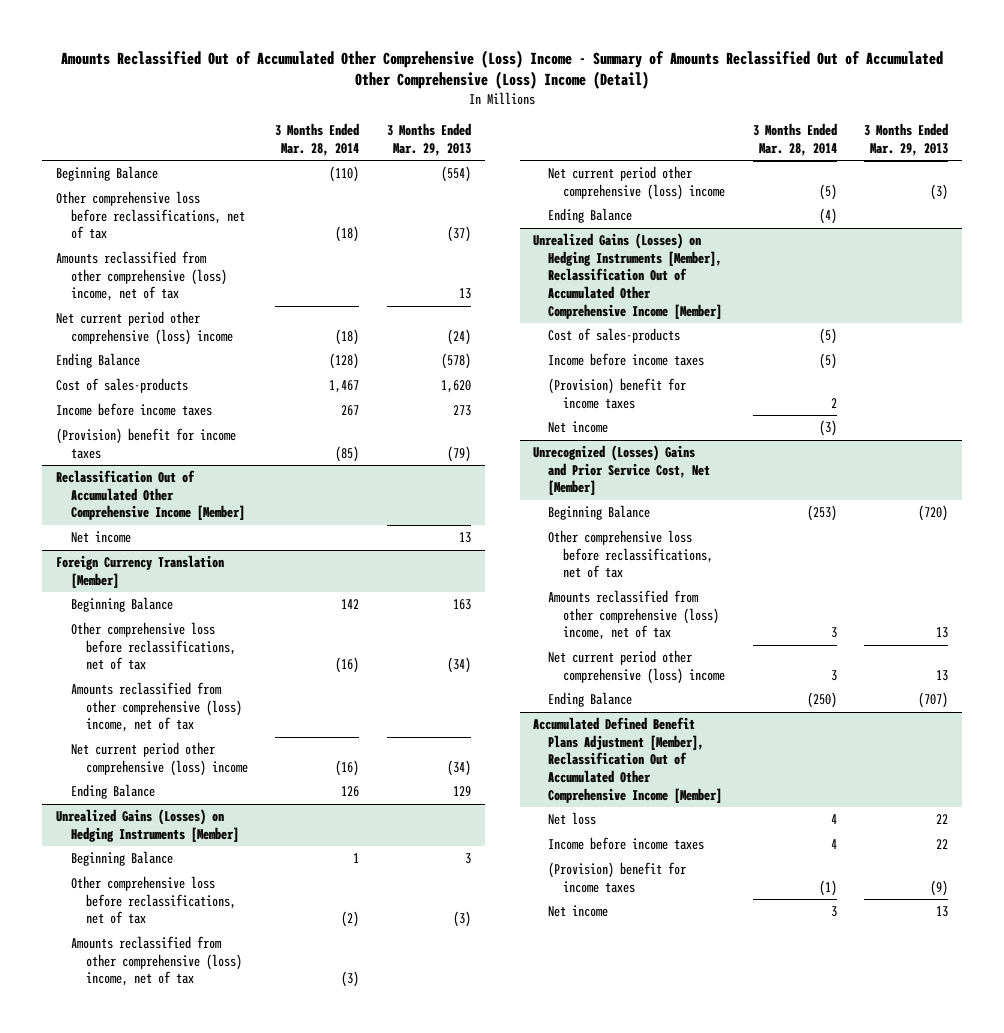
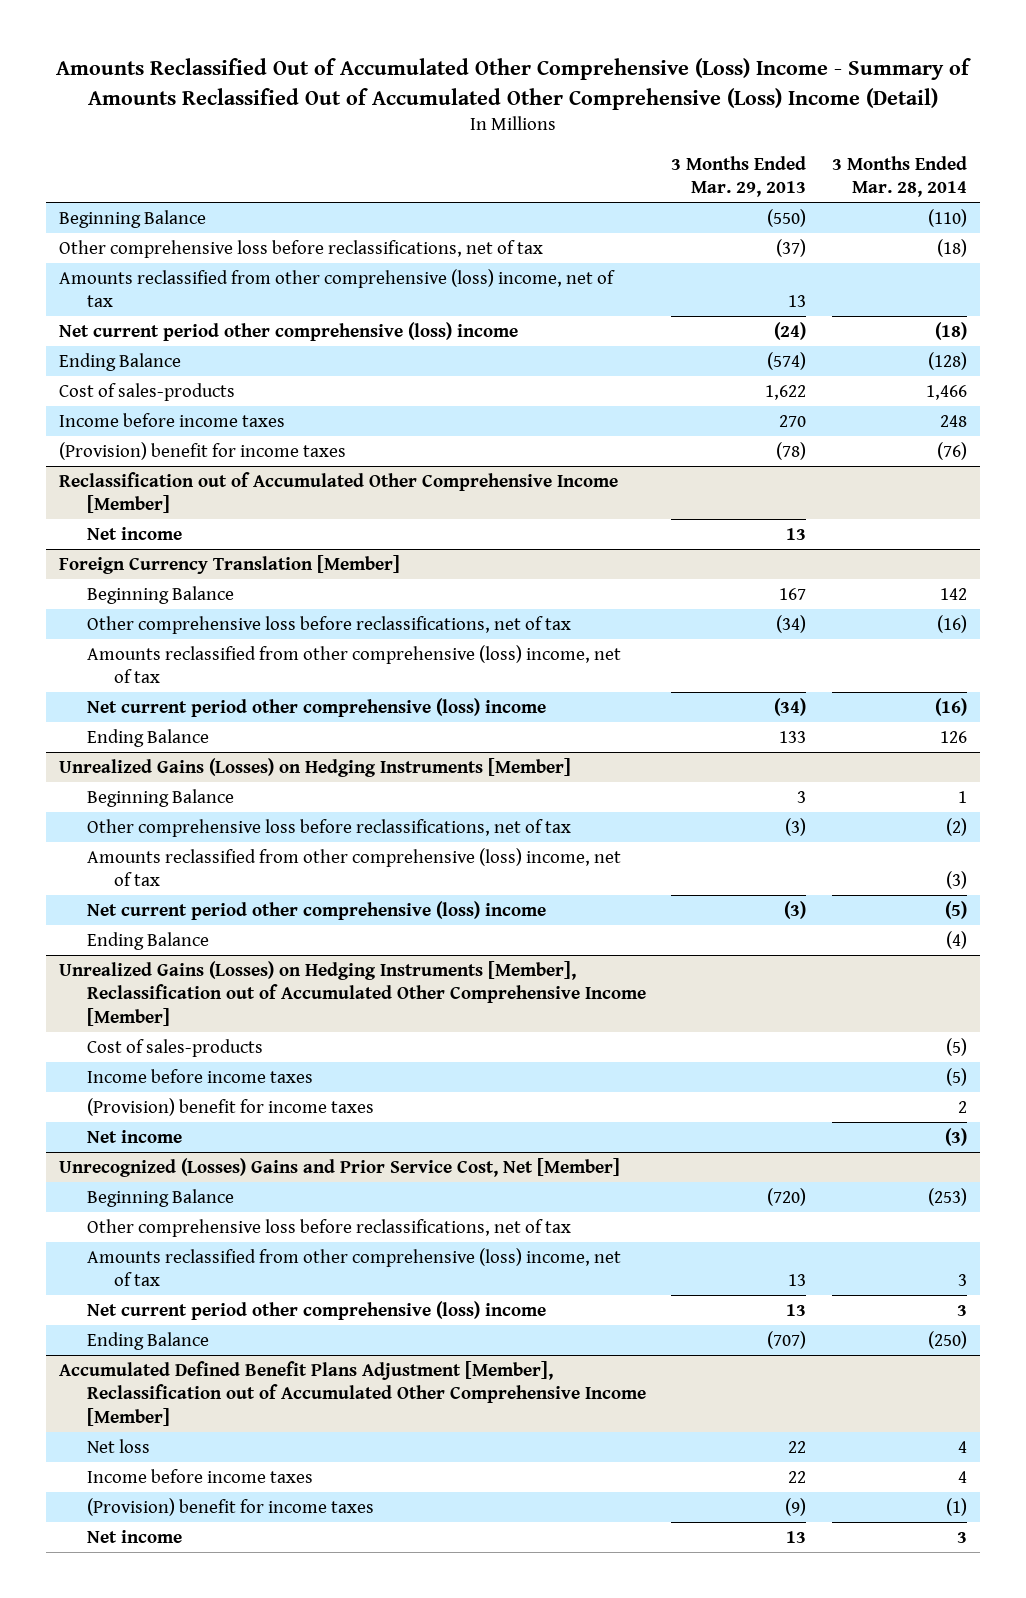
- | 3 Months Ended Mar. 28, 2014 | 3 Months Ended Mar. 29, 2013
+ | 3 Months Ended Mar. 29, 2013 | 3 Months Ended Mar. 28, 2014
- Beginning Balance | (110) | (554)
+ Beginning Balance | (550) | (110)
- Ending Balance | (128) | (578)
- Cost of sales-products | 1,467 | 1,620
- Income before income taxes | 267 | 273
- (Provision) benefit for income taxes | (85) | (79)
- Reclassification Out of Accumulated Other Comprehensive Income [Member]
+ Ending Balance | (574) | (128)
+ Cost of sales-products | 1,622 | 1,466
+ Income before income taxes | 270 | 248
+ (Provision) benefit for income taxes | (78) | (76)
+ Reclassification out of Accumulated Other Comprehensive Income [Member]
@ Foreign Currency Translation [Member]
- Beginning Balance | 142 | 163
+ Beginning Balance | 167 | 142
- Ending Balance | 126 | 129
+ Ending Balance | 133 | 126
- Unrealized Gains (Losses) on Hedging Instruments [Member], Reclassification Out of Accumulated Other Comprehensive Income [Member]
+ Unrealized Gains (Losses) on Hedging Instruments [Member], Reclassification out of Accumulated Other Comprehensive Income [Member]
- Accumulated Defined Benefit Plans Adjustment [Member], Reclassification Out of Accumulated Other Comprehensive Income [Member]
+ Accumulated Defined Benefit Plans Adjustment [Member], Reclassification out of Accumulated Other Comprehensive Income [Member]

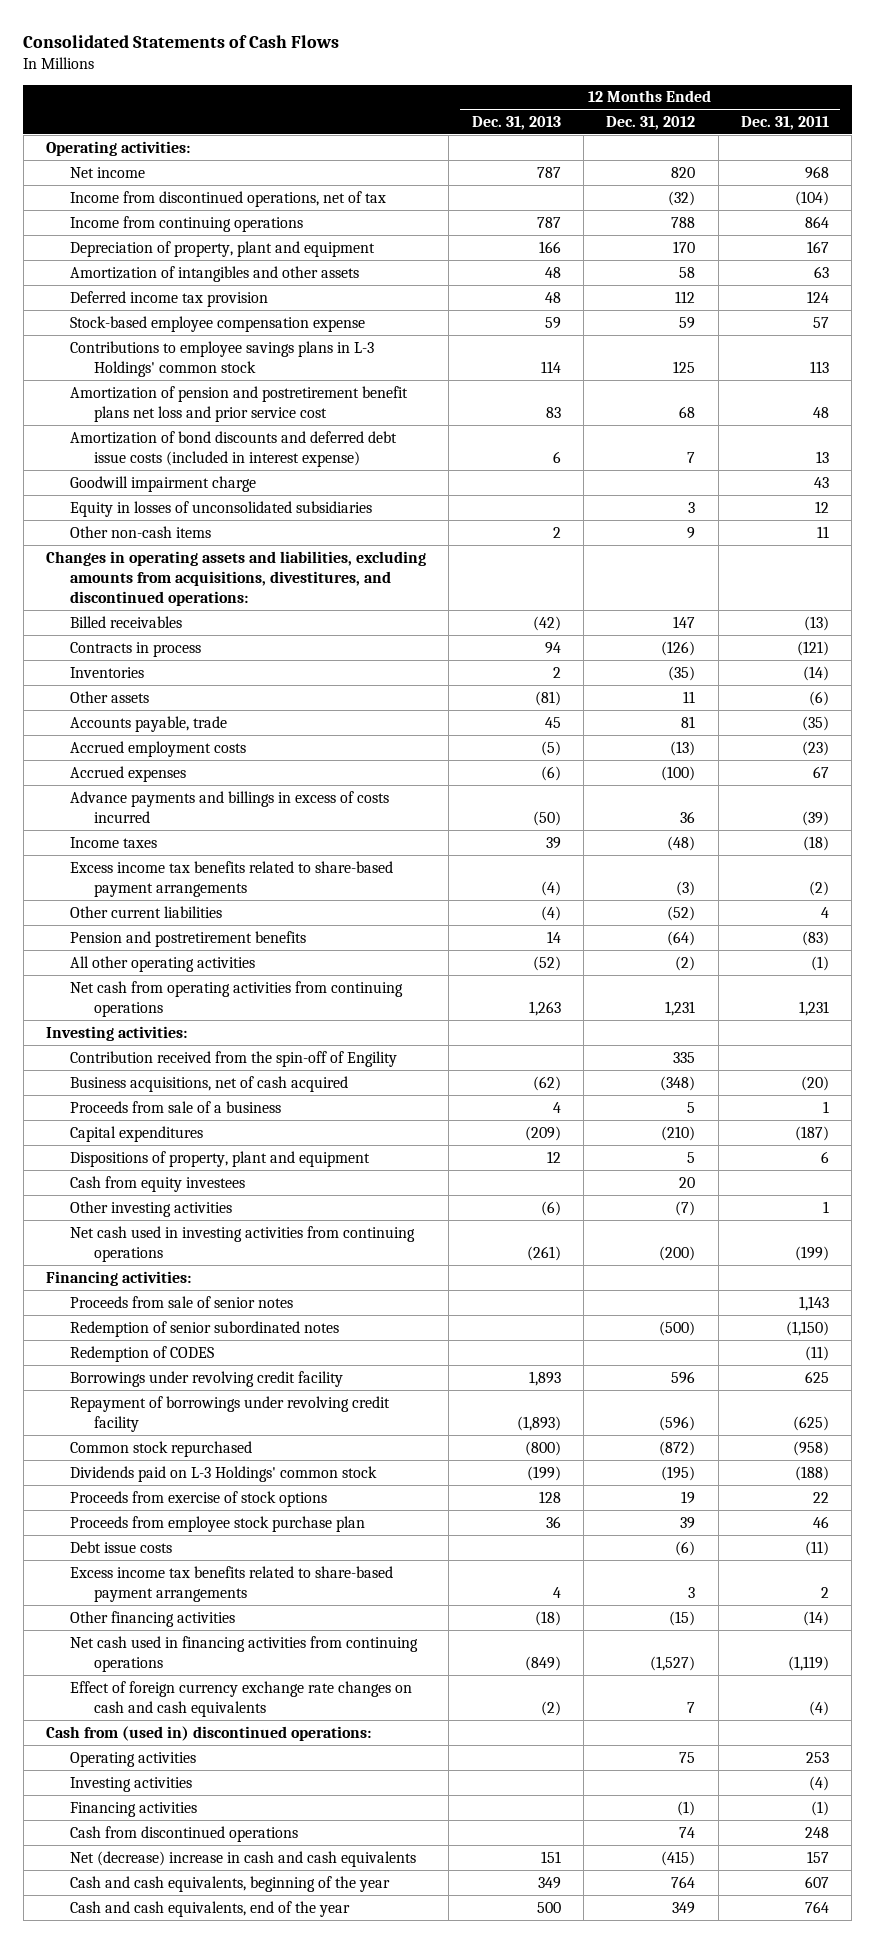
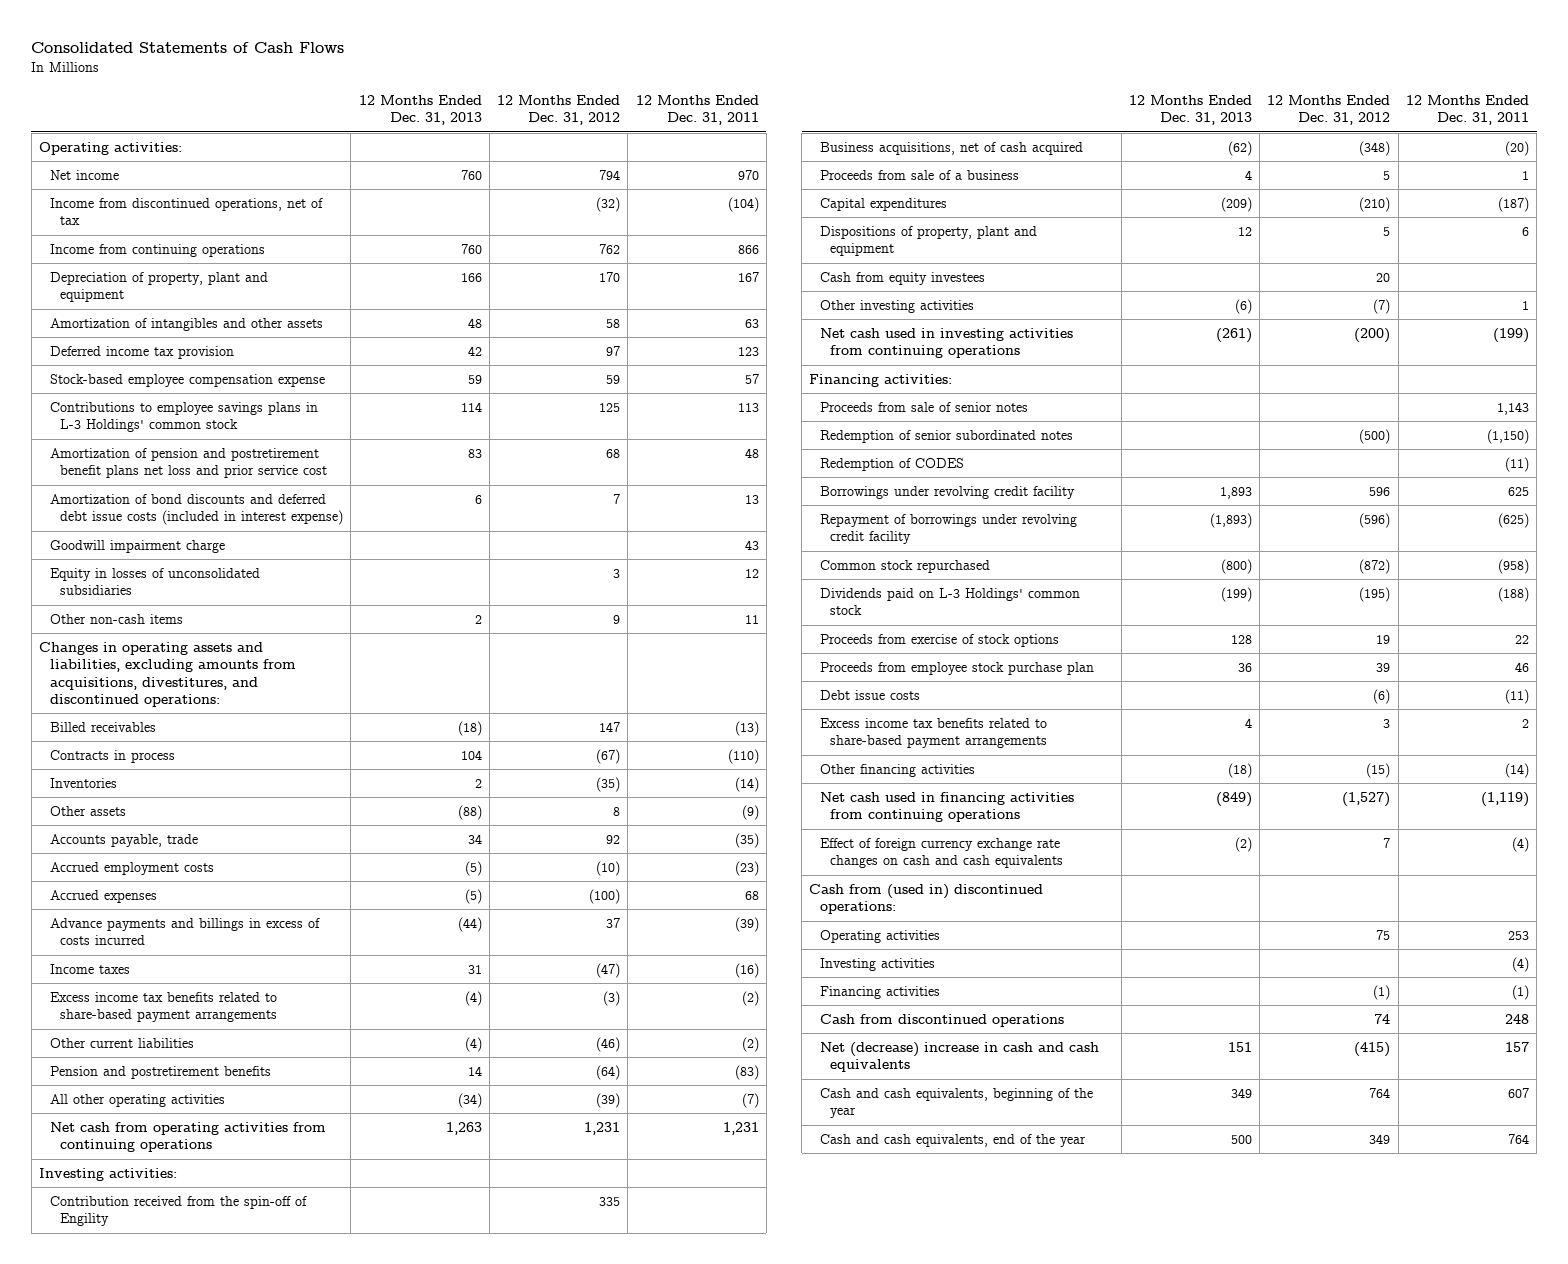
- Net income | 787 | 820 | 968
+ Net income | 760 | 794 | 970
- Income from continuing operations | 787 | 788 | 864
+ Income from continuing operations | 760 | 762 | 866
- Deferred income tax provision | 48 | 112 | 124
+ Deferred income tax provision | 42 | 97 | 123
- Billed receivables | (42) | 147 | (13)
- Contracts in process | 94 | (126) | (121)
+ Billed receivables | (18) | 147 | (13)
+ Contracts in process | 104 | (67) | (110)
- Other assets | (81) | 11 | (6)
- Accounts payable, trade | 45 | 81 | (35)
- Accrued employment costs | (5) | (13) | (23)
- Accrued expenses | (6) | (100) | 67
- Advance payments and billings in excess of costs incurred | (50) | 36 | (39)
- Income taxes | 39 | (48) | (18)
+ Other assets | (88) | 8 | (9)
+ Accounts payable, trade | 34 | 92 | (35)
+ Accrued employment costs | (5) | (10) | (23)
+ Accrued expenses | (5) | (100) | 68
+ Advance payments and billings in excess of costs incurred | (44) | 37 | (39)
+ Income taxes | 31 | (47) | (16)
- Other current liabilities | (4) | (52) | 4
+ Other current liabilities | (4) | (46) | (2)
- All other operating activities | (52) | (2) | (1)
+ All other operating activities | (34) | (39) | (7)

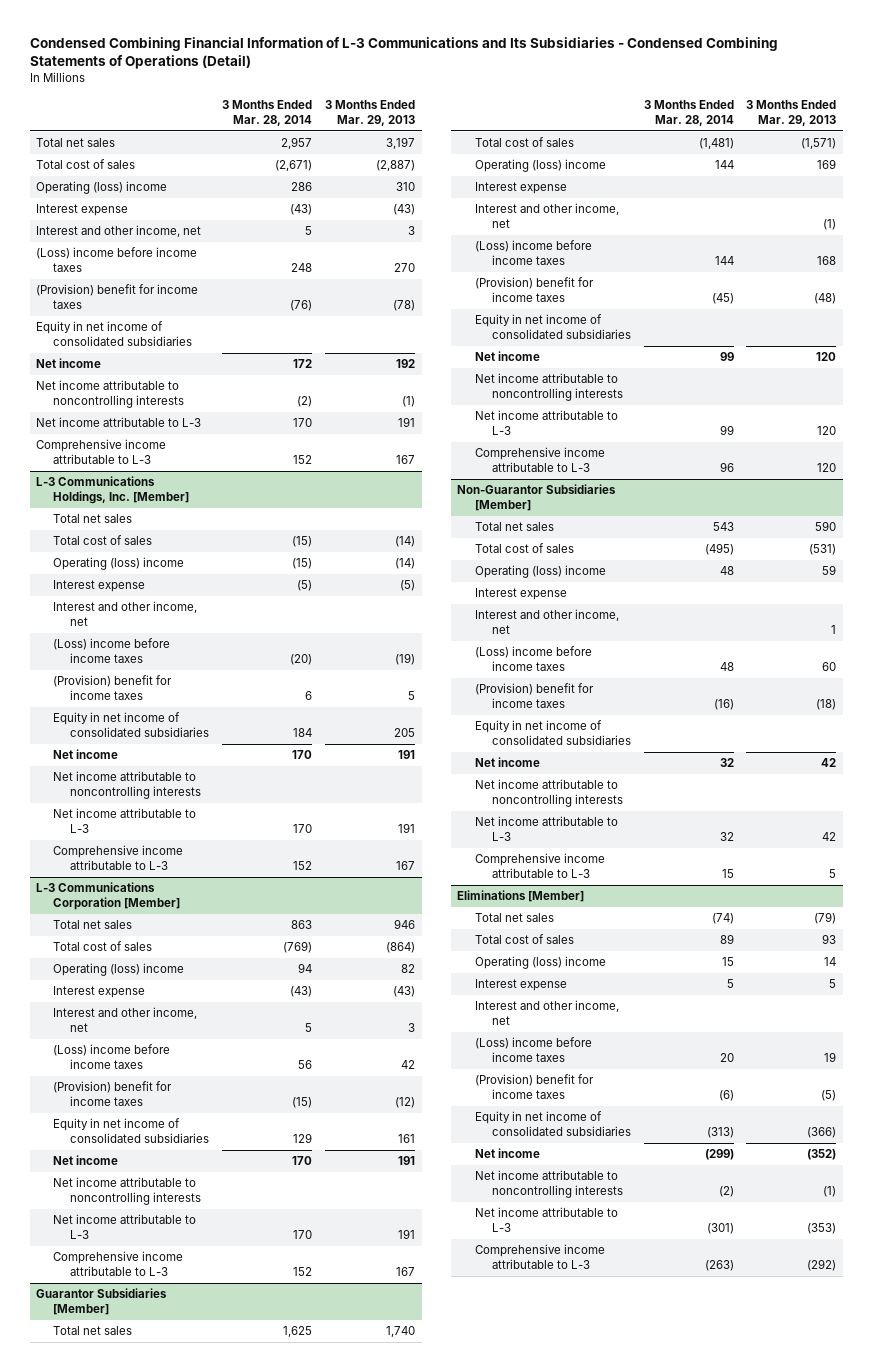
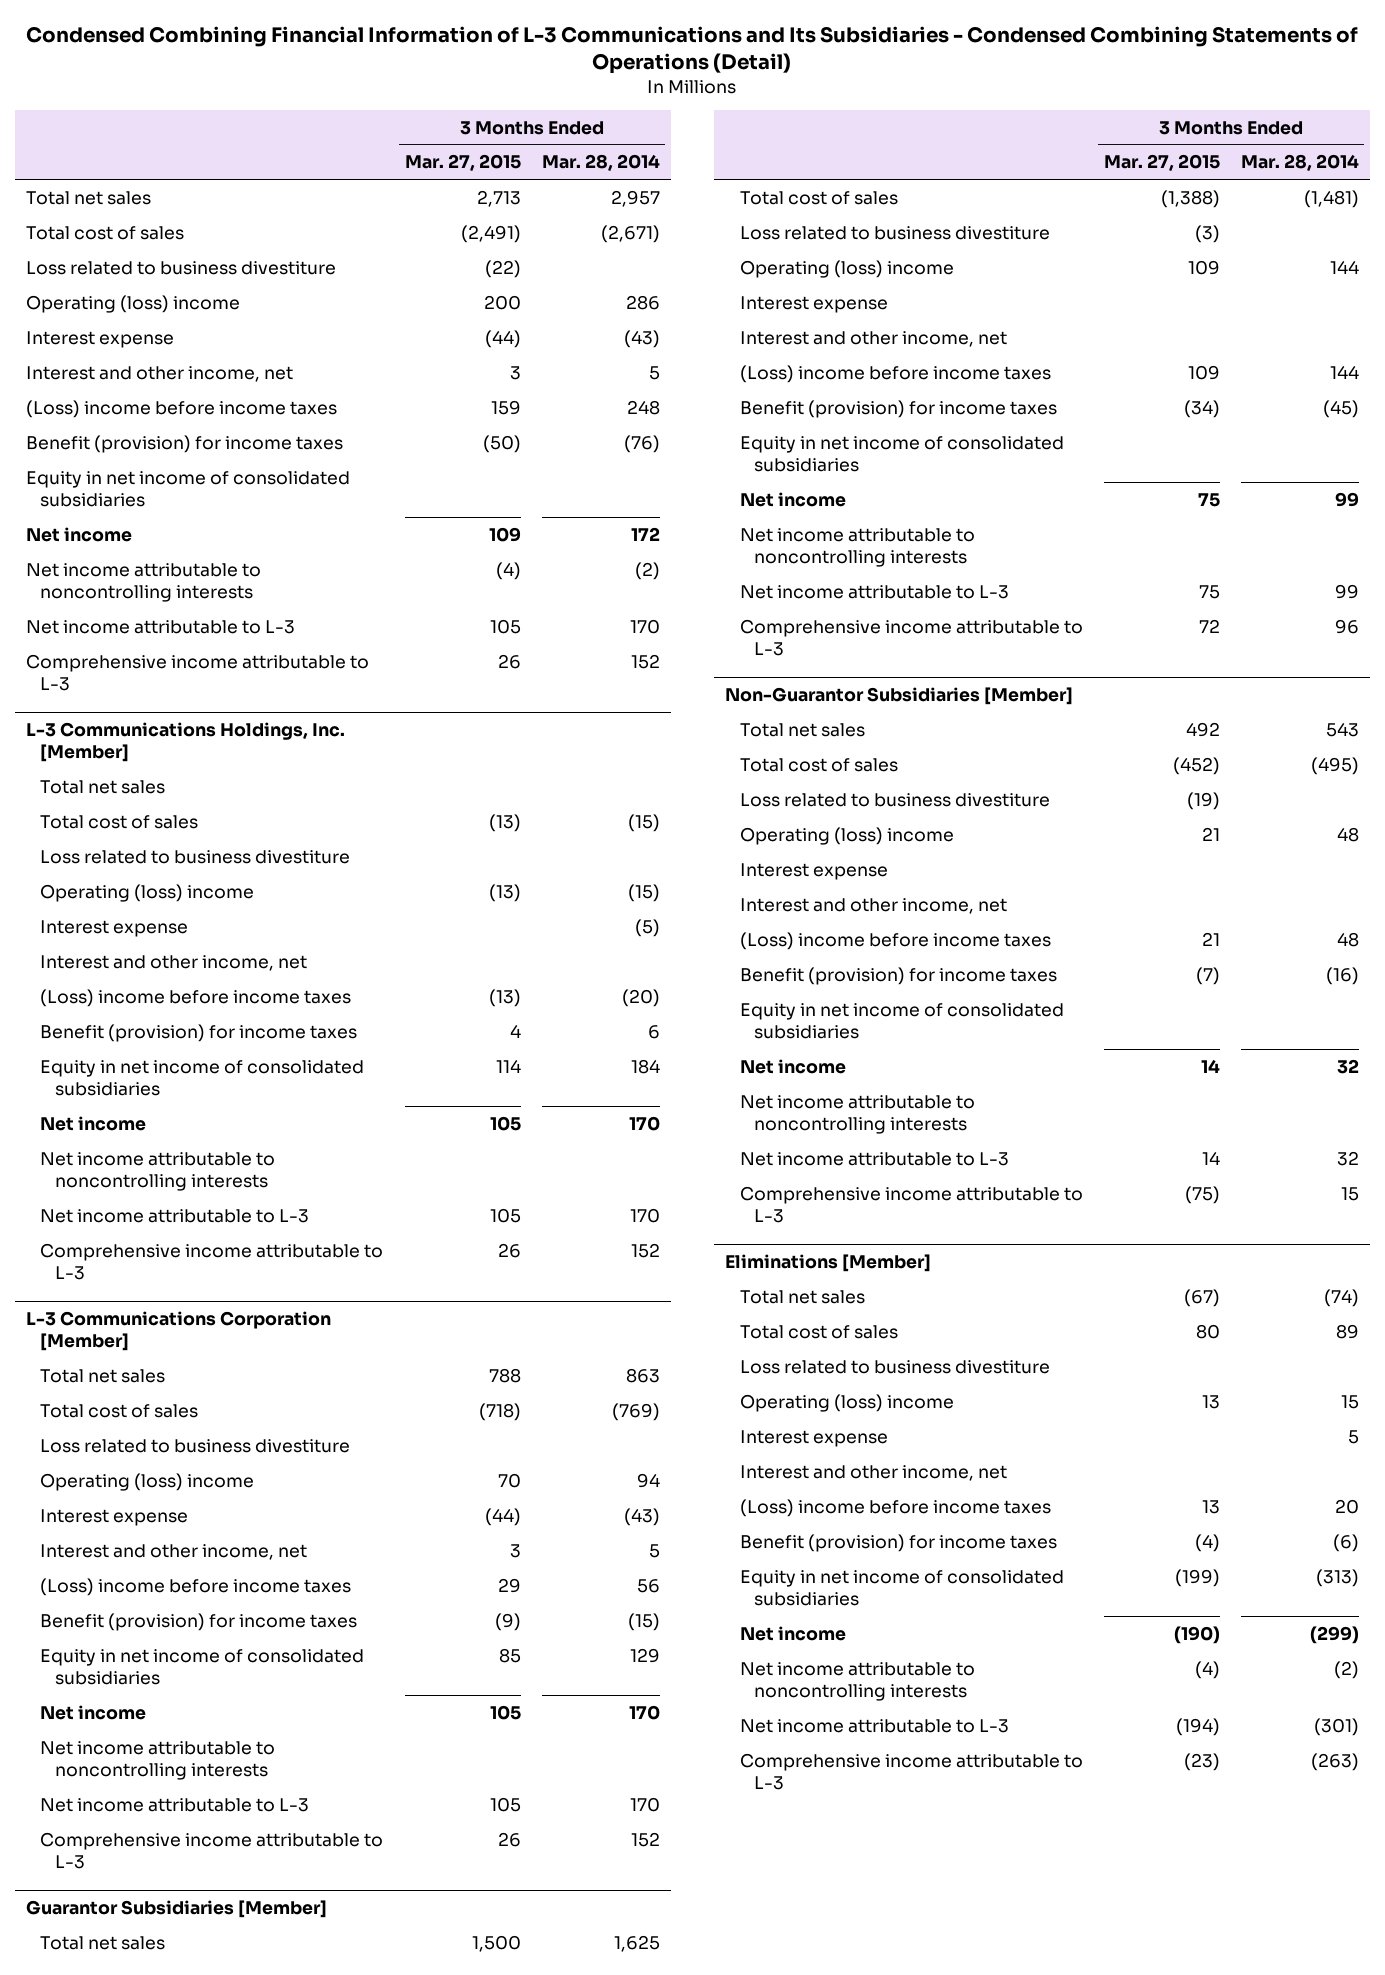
- | 3 Months Ended Mar. 28, 2014 | 3 Months Ended Mar. 29, 2013
+ | 3 Months Ended Mar. 27, 2015 | 3 Months Ended Mar. 28, 2014
+ Loss related to business divestiture | (22) |
- (Provision) benefit for income taxes | (76) | (78)
+ Benefit (provision) for income taxes | (50) | (76)
@ L-3 Communications Holdings, Inc. [Member]
+ Loss related to business divestiture
- (Provision) benefit for income taxes | 6 | 5
+ Benefit (provision) for income taxes | 4 | 6
@ L-3 Communications Corporation [Member]
+ Loss related to business divestiture
- (Provision) benefit for income taxes | (15) | (12)
+ Benefit (provision) for income taxes | (9) | (15)
@ Guarantor Subsidiaries [Member]
+ Loss related to business divestiture | (3) |
- (Provision) benefit for income taxes | (45) | (48)
+ Benefit (provision) for income taxes | (34) | (45)
@ Non-Guarantor Subsidiaries [Member]
+ Loss related to business divestiture | (19) |
- (Provision) benefit for income taxes | (16) | (18)
+ Benefit (provision) for income taxes | (7) | (16)
@ Eliminations [Member]
+ Loss related to business divestiture
- (Provision) benefit for income taxes | (6) | (5)
+ Benefit (provision) for income taxes | (4) | (6)

